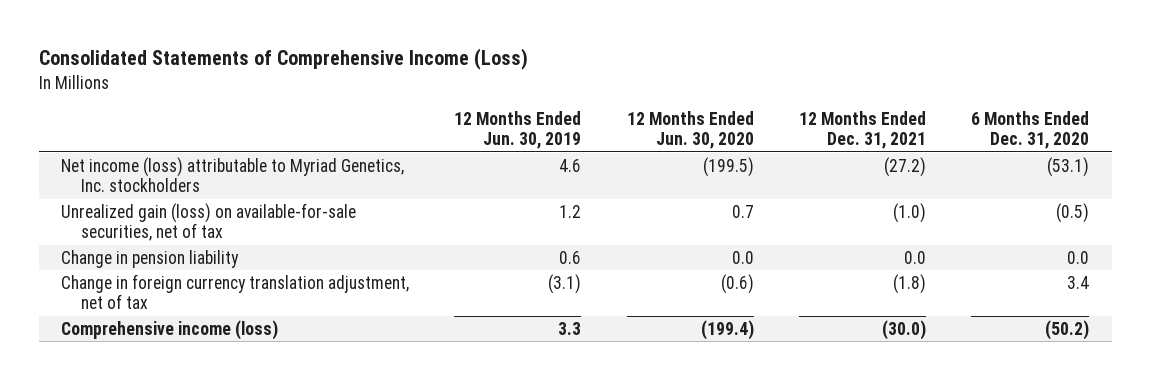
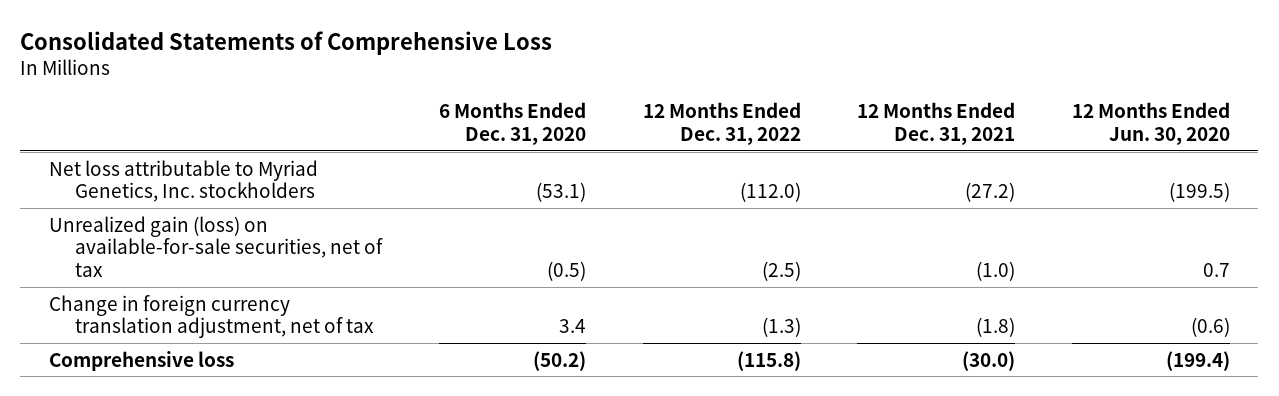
- Consolidated Statements of Comprehensive Income (Loss)
+ Consolidated Statements of Comprehensive Loss
- | 12 Months Ended Jun. 30, 2019 | 12 Months Ended Jun. 30, 2020 | 12 Months Ended Dec. 31, 2021 | 6 Months Ended Dec. 31, 2020
+ | 6 Months Ended Dec. 31, 2020 | 12 Months Ended Dec. 31, 2022 | 12 Months Ended Dec. 31, 2021 | 12 Months Ended Jun. 30, 2020
- Net income (loss) attributable to Myriad Genetics, Inc. stockholders | 4.6 | (199.5) | (27.2) | (53.1)
+ Net loss attributable to Myriad Genetics, Inc. stockholders | (53.1) | (112.0) | (27.2) | (199.5)
- Change in pension liability | 0.6 | 0.0 | 0.0 | 0.0
- Comprehensive income (loss) | 3.3 | (199.4) | (30.0) | (50.2)
+ Comprehensive loss | (50.2) | (115.8) | (30.0) | (199.4)

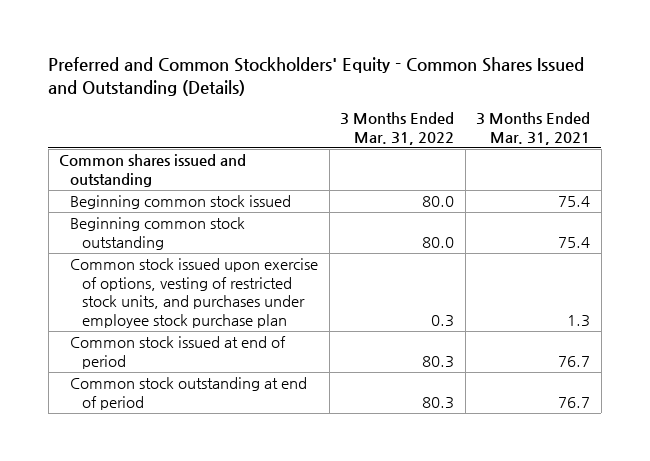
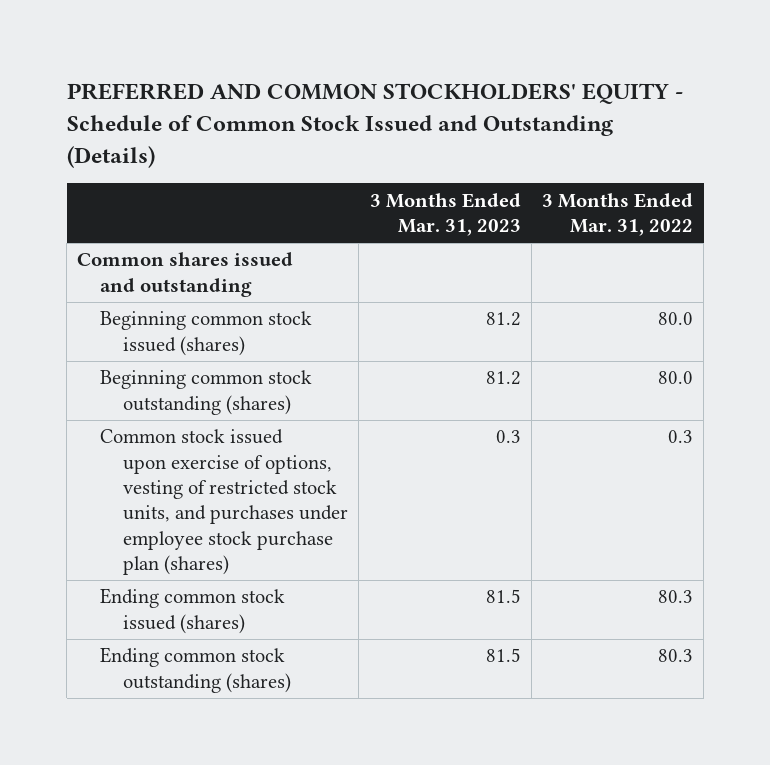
- Preferred and Common Stockholders' Equity - Common Shares Issued and Outstanding (Details)
+ PREFERRED AND COMMON STOCKHOLDERS' EQUITY - Schedule of Common Stock Issued and Outstanding (Details)
- | 3 Months Ended Mar. 31, 2022 | 3 Months Ended Mar. 31, 2021
+ | 3 Months Ended Mar. 31, 2023 | 3 Months Ended Mar. 31, 2022
- Beginning common stock issued | 80.0 | 75.4
- Beginning common stock outstanding | 80.0 | 75.4
- Common stock issued upon exercise of options, vesting of restricted stock units, and purchases under employee stock purchase plan | 0.3 | 1.3
- Common stock issued at end of period | 80.3 | 76.7
- Common stock outstanding at end of period | 80.3 | 76.7
+ Beginning common stock issued (shares) | 81.2 | 80.0
+ Beginning common stock outstanding (shares) | 81.2 | 80.0
+ Common stock issued upon exercise of options, vesting of restricted stock units, and purchases under employee stock purchase plan (shares) | 0.3 | 0.3
+ Ending common stock issued (shares) | 81.5 | 80.3
+ Ending common stock outstanding (shares) | 81.5 | 80.3

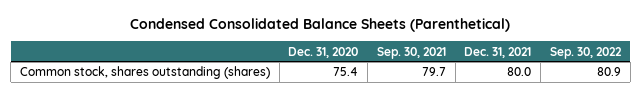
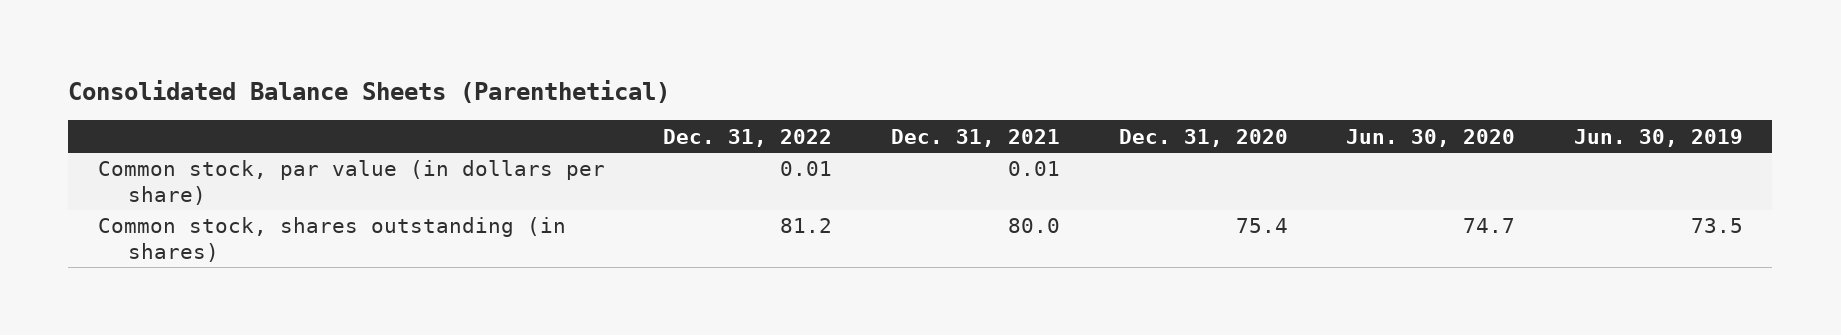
- Condensed Consolidated Balance Sheets (Parenthetical)
+ Consolidated Balance Sheets (Parenthetical)
- | Dec. 31, 2020 | Sep. 30, 2021 | Dec. 31, 2021 | Sep. 30, 2022
+ | Dec. 31, 2022 | Dec. 31, 2021 | Dec. 31, 2020 | Jun. 30, 2020 | Jun. 30, 2019
- Common stock, shares outstanding (shares) | 75.4 | 79.7 | 80.0 | 80.9
+ Common stock, par value (in dollars per share) | 0.01 | 0.01 | | |
+ Common stock, shares outstanding (in shares) | 81.2 | 80.0 | 75.4 | 74.7 | 73.5

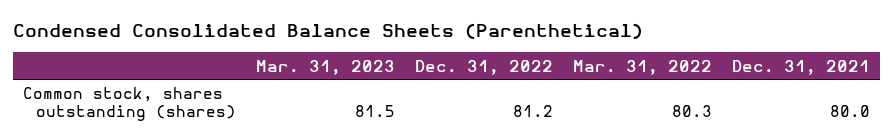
- Consolidated Balance Sheets (Parenthetical)
+ Condensed Consolidated Balance Sheets (Parenthetical)
- | Dec. 31, 2022 | Dec. 31, 2021 | Dec. 31, 2020 | Jun. 30, 2020 | Jun. 30, 2019
+ | Mar. 31, 2023 | Dec. 31, 2022 | Mar. 31, 2022 | Dec. 31, 2021
- Common stock, par value (in dollars per share) | 0.01 | 0.01 | | |
- Common stock, shares outstanding (in shares) | 81.2 | 80.0 | 75.4 | 74.7 | 73.5
+ Common stock, shares outstanding (shares) | 81.5 | 81.2 | 80.3 | 80.0

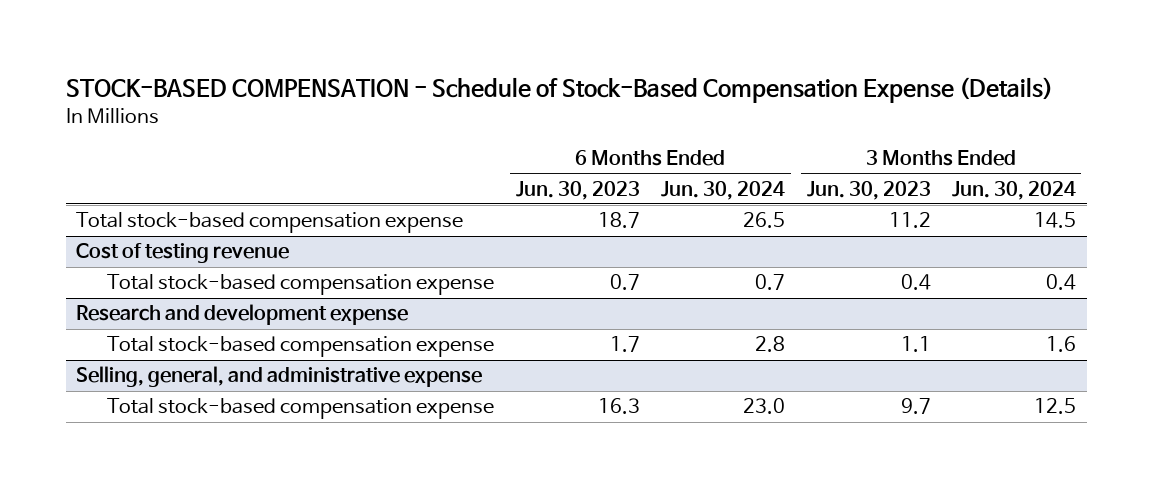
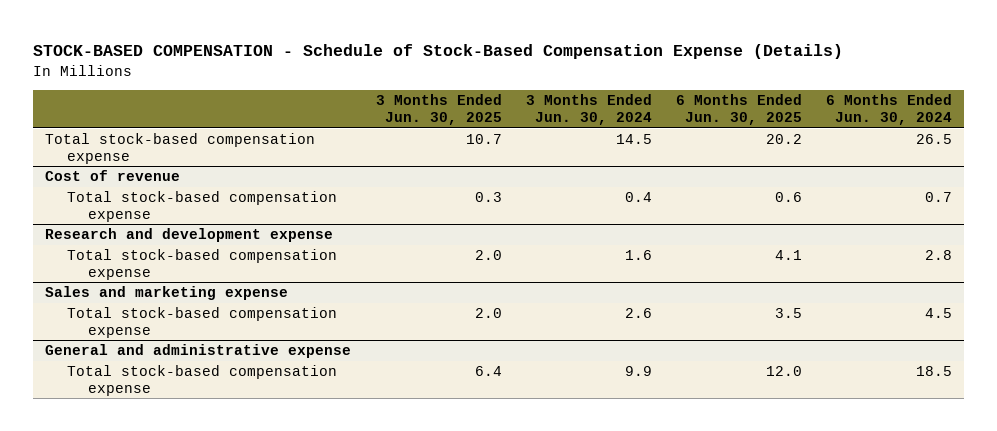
- | 6 Months Ended Jun. 30, 2023 | 6 Months Ended Jun. 30, 2024 | 3 Months Ended Jun. 30, 2023 | 3 Months Ended Jun. 30, 2024
+ | 3 Months Ended Jun. 30, 2025 | 3 Months Ended Jun. 30, 2024 | 6 Months Ended Jun. 30, 2025 | 6 Months Ended Jun. 30, 2024
- Cost of testing revenue
+ Cost of revenue
- Selling, general, and administrative expense
- Total stock-based compensation expense | 16.3 | 23.0 | 9.7 | 12.5
+ Sales and marketing expense
+ Total stock-based compensation expense | 2.0 | 2.6 | 3.5 | 4.5
+ General and administrative expense
+ Total stock-based compensation expense | 6.4 | 9.9 | 12.0 | 18.5

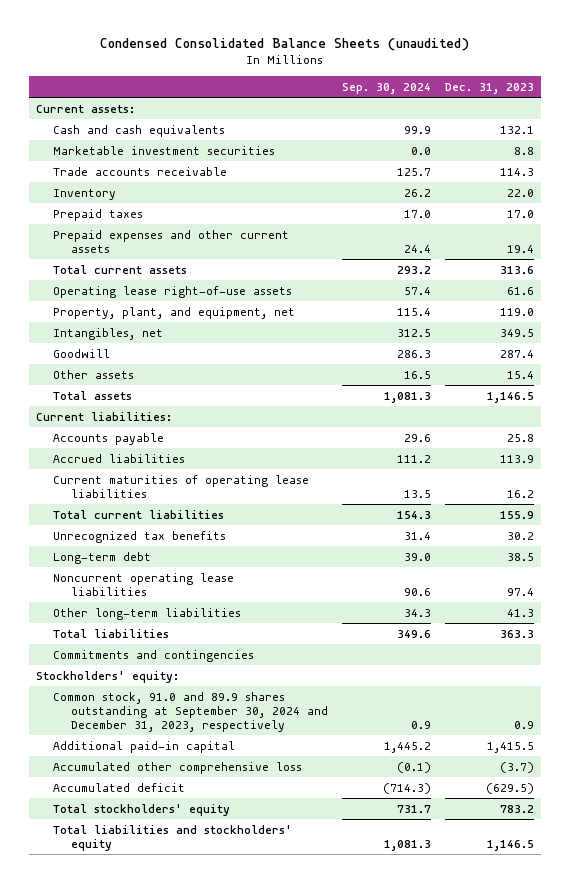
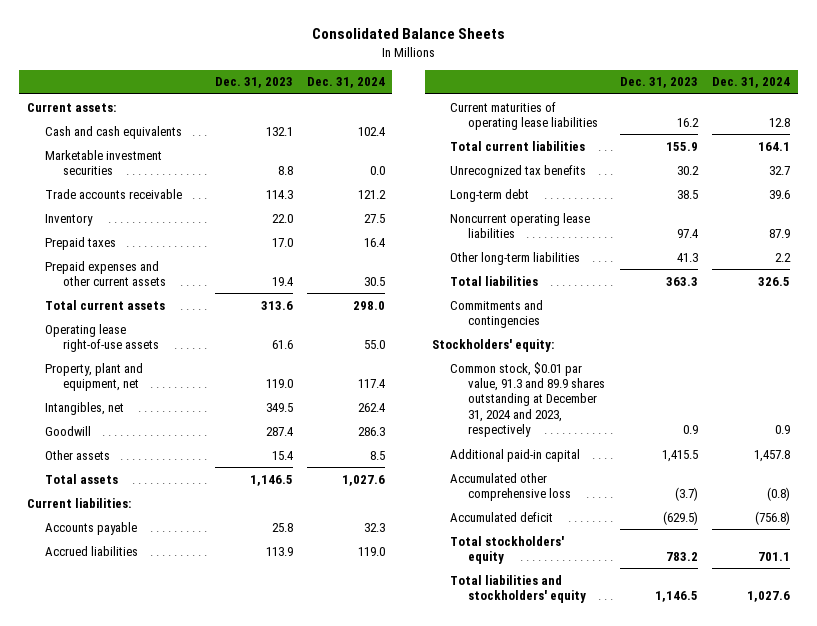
- Condensed Consolidated Balance Sheets (unaudited)
+ Consolidated Balance Sheets
- | Sep. 30, 2024 | Dec. 31, 2023
+ | Dec. 31, 2023 | Dec. 31, 2024
- Property, plant, and equipment, net | 115.4 | 119.0
+ Property, plant and equipment, net | 119.0 | 117.4
- Common stock, 91.0 and 89.9 shares outstanding at September 30, 2024 and December 31, 2023, respectively | 0.9 | 0.9
+ Common stock, $0.01 par value, 91.3 and 89.9 shares outstanding at December 31, 2024 and 2023, respectively | 0.9 | 0.9

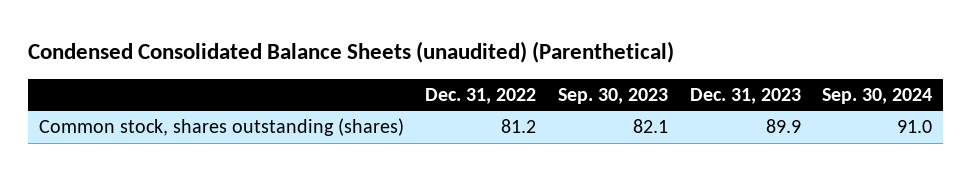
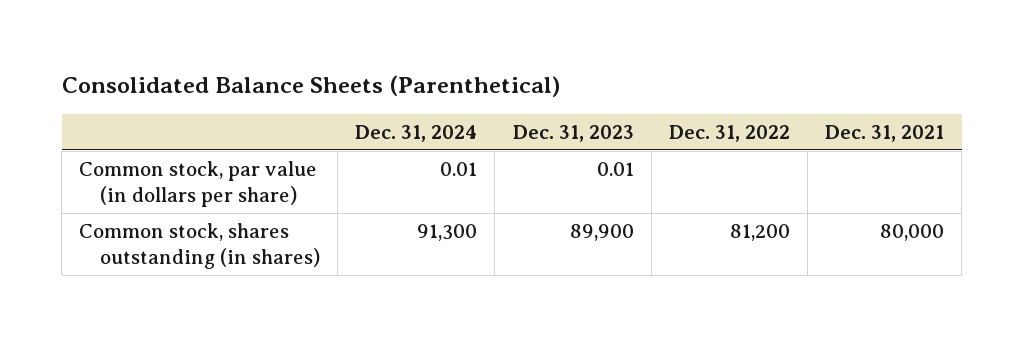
- Condensed Consolidated Balance Sheets (unaudited) (Parenthetical)
+ Consolidated Balance Sheets (Parenthetical)
- | Dec. 31, 2022 | Sep. 30, 2023 | Dec. 31, 2023 | Sep. 30, 2024
+ | Dec. 31, 2024 | Dec. 31, 2023 | Dec. 31, 2022 | Dec. 31, 2021
- Common stock, shares outstanding (shares) | 81.2 | 82.1 | 89.9 | 91.0
+ Common stock, par value (in dollars per share) | 0.01 | 0.01 | |
+ Common stock, shares outstanding (in shares) | 91,300 | 89,900 | 81,200 | 80,000

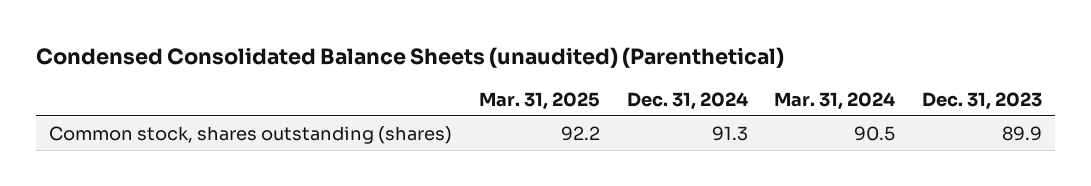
- Consolidated Balance Sheets (Parenthetical)
+ Condensed Consolidated Balance Sheets (unaudited) (Parenthetical)
- | Dec. 31, 2024 | Dec. 31, 2023 | Dec. 31, 2022 | Dec. 31, 2021
+ | Mar. 31, 2025 | Dec. 31, 2024 | Mar. 31, 2024 | Dec. 31, 2023
- Common stock, par value (in dollars per share) | 0.01 | 0.01 | |
- Common stock, shares outstanding (in shares) | 91,300 | 89,900 | 81,200 | 80,000
+ Common stock, shares outstanding (shares) | 92.2 | 91.3 | 90.5 | 89.9

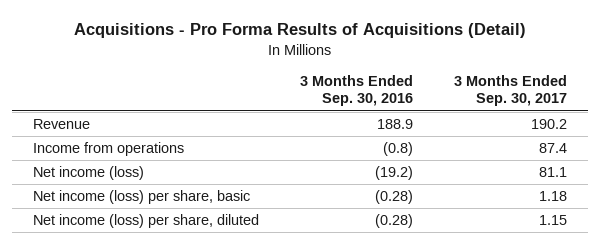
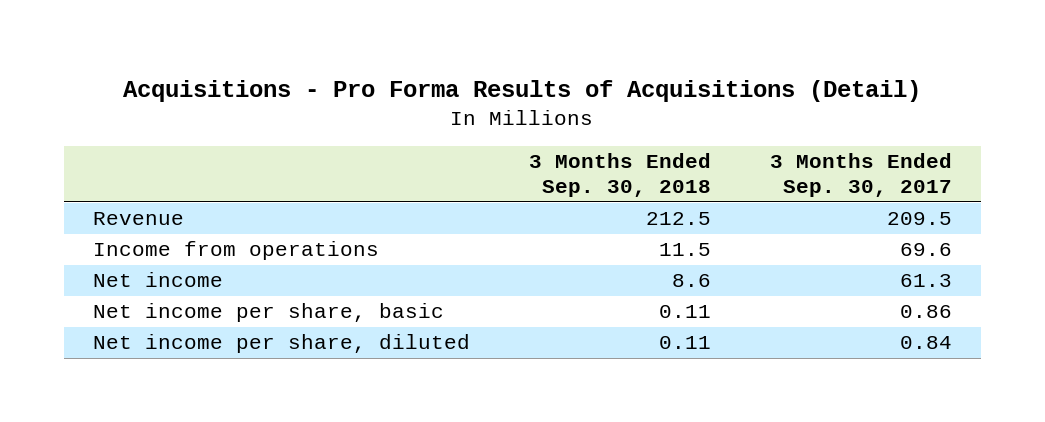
- | 3 Months Ended Sep. 30, 2016 | 3 Months Ended Sep. 30, 2017
+ | 3 Months Ended Sep. 30, 2018 | 3 Months Ended Sep. 30, 2017
- Revenue | 188.9 | 190.2
- Income from operations | (0.8) | 87.4
- Net income (loss) | (19.2) | 81.1
- Net income (loss) per share, basic | (0.28) | 1.18
- Net income (loss) per share, diluted | (0.28) | 1.15
+ Revenue | 212.5 | 209.5
+ Income from operations | 11.5 | 69.6
+ Net income | 8.6 | 61.3
+ Net income per share, basic | 0.11 | 0.86
+ Net income per share, diluted | 0.11 | 0.84

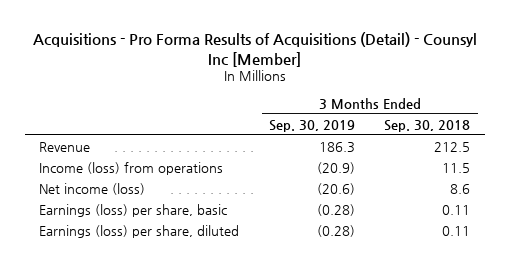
- Acquisitions - Pro Forma Results of Acquisitions (Detail)
+ Acquisitions - Pro Forma Results of Acquisitions (Detail) - Counsyl Inc [Member]
- | 3 Months Ended Sep. 30, 2018 | 3 Months Ended Sep. 30, 2017
+ | 3 Months Ended Sep. 30, 2019 | 3 Months Ended Sep. 30, 2018
- Income from operations | 11.5 | 69.6
- Net income | 8.6 | 61.3
- Net income per share, basic | 0.11 | 0.86
- Net income per share, diluted | 0.11 | 0.84
+ Income (loss) from operations | (20.9) | 11.5
+ Net income (loss) | (20.6) | 8.6
+ Earnings (loss) per share, basic | (0.28) | 0.11
+ Earnings (loss) per share, diluted | (0.28) | 0.11

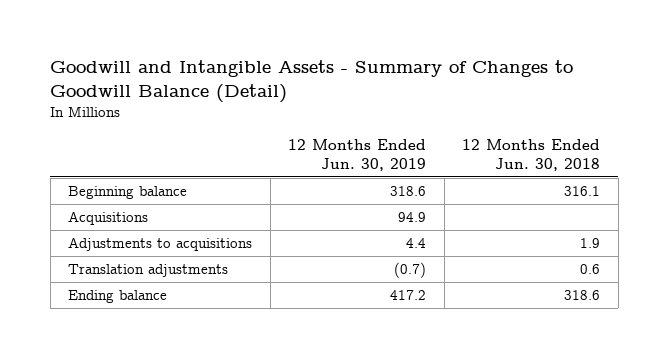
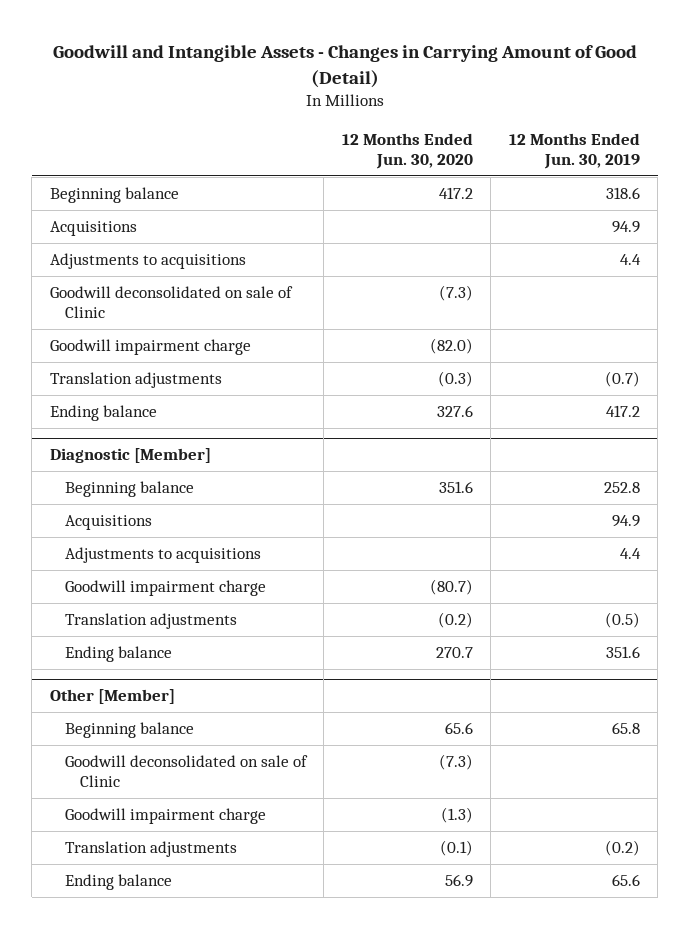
- Goodwill and Intangible Assets - Summary of Changes to Goodwill Balance (Detail)
+ Goodwill and Intangible Assets - Changes in Carrying Amount of Good (Detail)
- | 12 Months Ended Jun. 30, 2019 | 12 Months Ended Jun. 30, 2018
+ | 12 Months Ended Jun. 30, 2020 | 12 Months Ended Jun. 30, 2019
+ Goodwill deconsolidated on sale of Clinic | (7.3) |
+ Goodwill impairment charge | (82.0) |
+ Diagnostic [Member]
+ Beginning balance | 351.6 | 252.8
+ Acquisitions | | 94.9
+ Adjustments to acquisitions | | 4.4
+ Goodwill impairment charge | (80.7) |
+ Translation adjustments | (0.2) | (0.5)
+ Ending balance | 270.7 | 351.6
+ Other [Member]
+ Beginning balance | 65.6 | 65.8
+ Goodwill deconsolidated on sale of Clinic | (7.3) |
+ Goodwill impairment charge | (1.3) |
+ Translation adjustments | (0.1) | (0.2)
+ Ending balance | 56.9 | 65.6

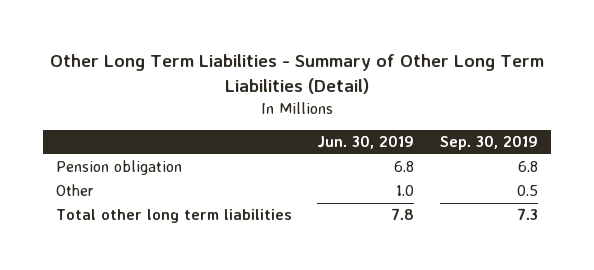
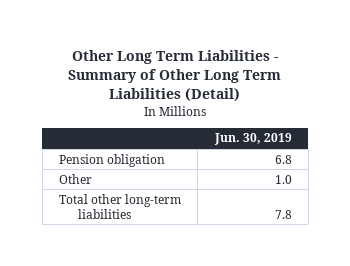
- | Jun. 30, 2019 | Sep. 30, 2019
+ | Jun. 30, 2019
- Total other long term liabilities | 7.8 | 7.3
+ Total other long-term liabilities | 7.8

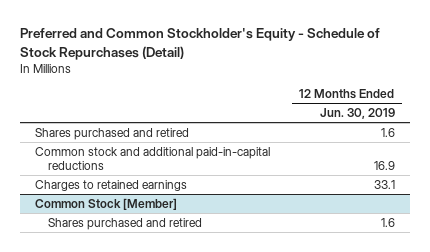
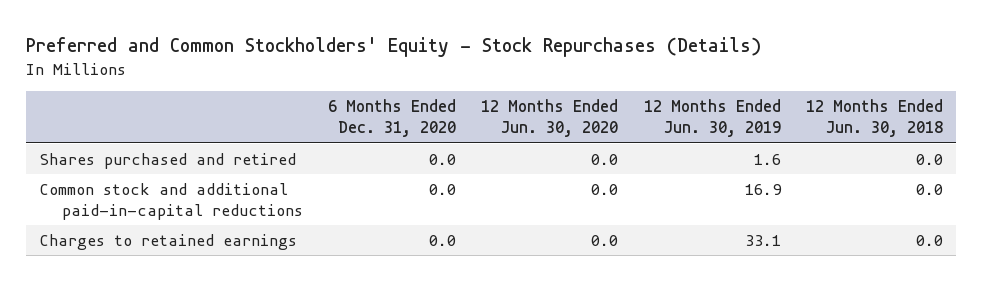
- Preferred and Common Stockholder's Equity - Schedule of Stock Repurchases (Detail)
+ Preferred and Common Stockholders' Equity - Stock Repurchases (Details)
- | 12 Months Ended Jun. 30, 2019
+ | 6 Months Ended Dec. 31, 2020 | 12 Months Ended Jun. 30, 2020 | 12 Months Ended Jun. 30, 2019 | 12 Months Ended Jun. 30, 2018
- Common Stock [Member]
- Shares purchased and retired | 1.6

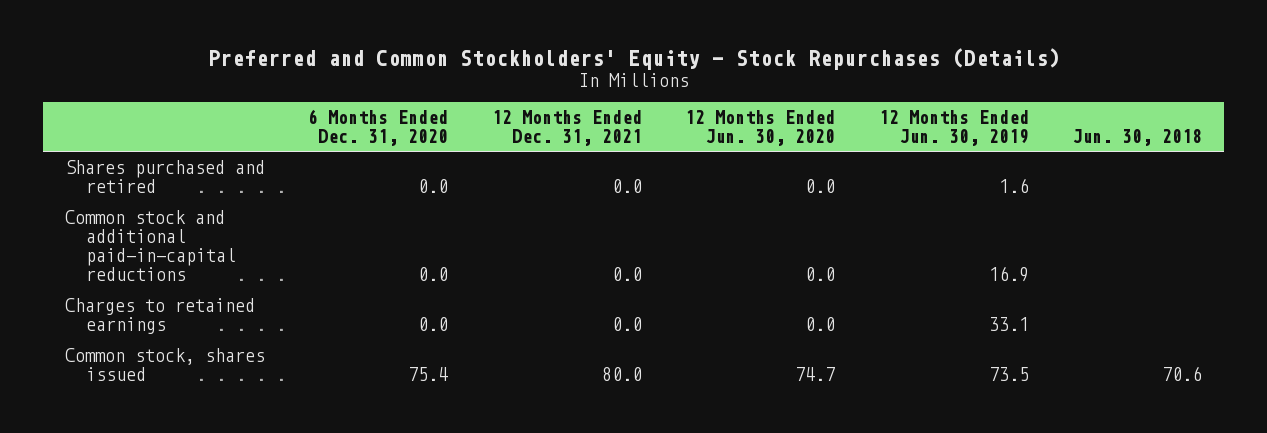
- | 6 Months Ended Dec. 31, 2020 | 12 Months Ended Jun. 30, 2020 | 12 Months Ended Jun. 30, 2019 | 12 Months Ended Jun. 30, 2018
+ | 6 Months Ended Dec. 31, 2020 | 12 Months Ended Dec. 31, 2021 | 12 Months Ended Jun. 30, 2020 | 12 Months Ended Jun. 30, 2019 | Jun. 30, 2018
+ Common stock, shares issued | 75.4 | 80.0 | 74.7 | 73.5 | 70.6

